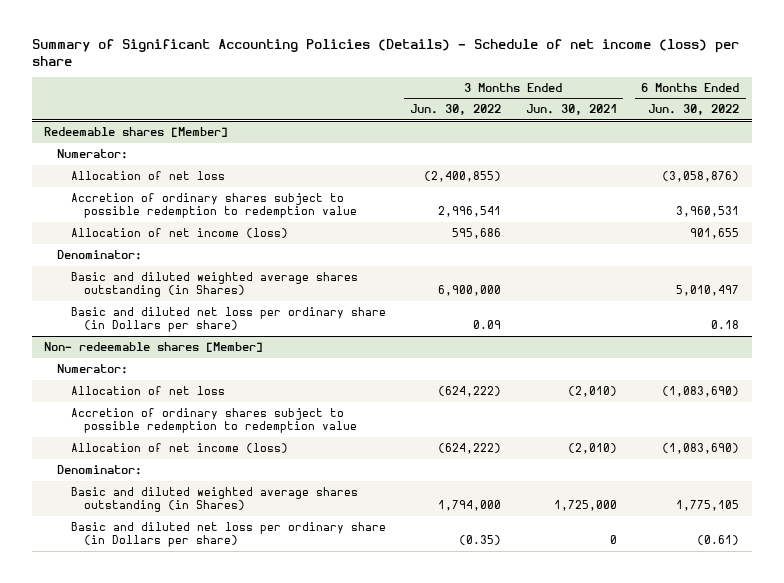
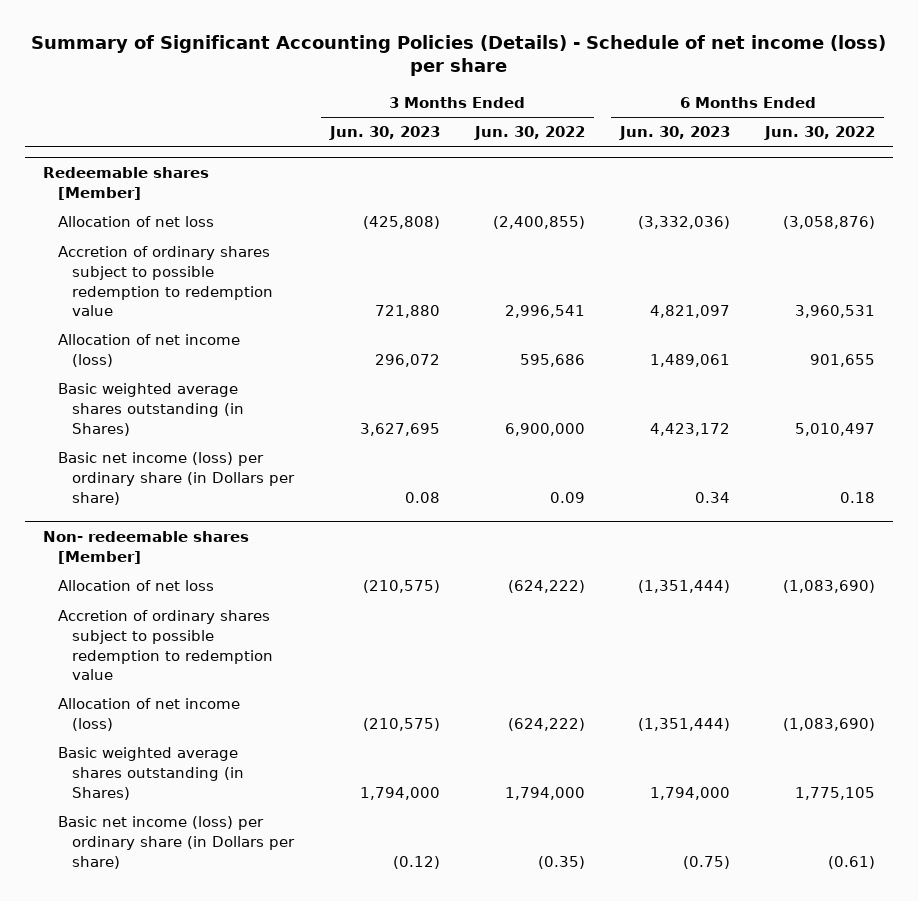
- | 3 Months Ended Jun. 30, 2022 | 3 Months Ended Jun. 30, 2021 | 6 Months Ended Jun. 30, 2022
+ | 3 Months Ended Jun. 30, 2023 | 3 Months Ended Jun. 30, 2022 | 6 Months Ended Jun. 30, 2023 | 6 Months Ended Jun. 30, 2022
@ Redeemable shares [Member]
- Numerator:
- Denominator:
- Basic and diluted weighted average shares outstanding (in Shares) | 6,900,000 | | 5,010,497
- Basic and diluted net loss per ordinary share (in Dollars per share) | 0.09 | | 0.18
+ Basic weighted average shares outstanding (in Shares) | 3,627,695 | 6,900,000 | 4,423,172 | 5,010,497
+ Basic net income (loss) per ordinary share (in Dollars per share) | 0.08 | 0.09 | 0.34 | 0.18
@ Non- redeemable shares [Member]
- Numerator:
- Denominator:
- Basic and diluted weighted average shares outstanding (in Shares) | 1,794,000 | 1,725,000 | 1,775,105
- Basic and diluted net loss per ordinary share (in Dollars per share) | (0.35) | 0 | (0.61)
+ Basic weighted average shares outstanding (in Shares) | 1,794,000 | 1,794,000 | 1,794,000 | 1,775,105
+ Basic net income (loss) per ordinary share (in Dollars per share) | (0.12) | (0.35) | (0.75) | (0.61)

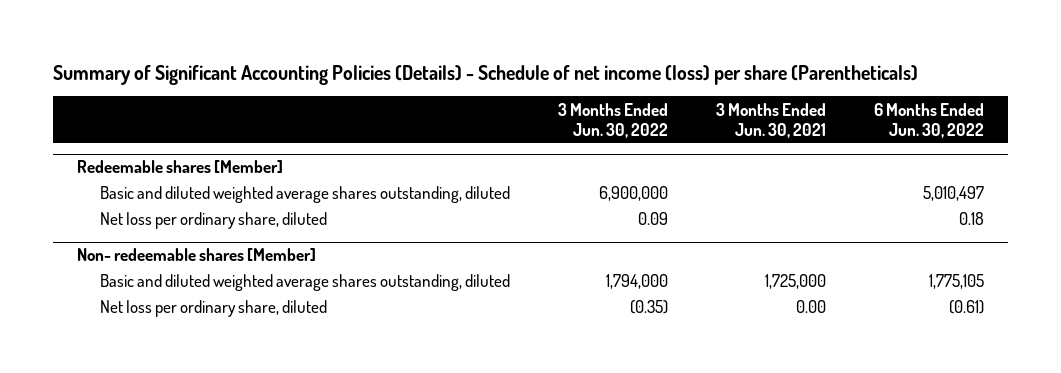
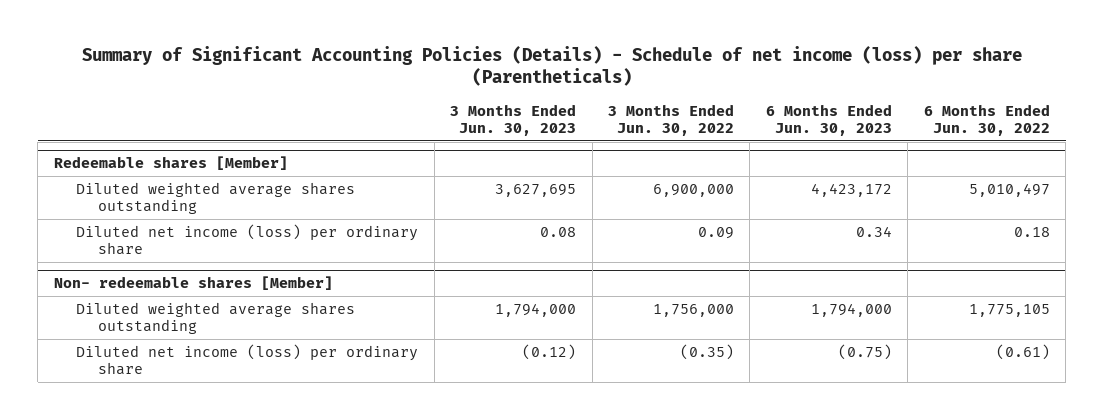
- | 3 Months Ended Jun. 30, 2022 | 3 Months Ended Jun. 30, 2021 | 6 Months Ended Jun. 30, 2022
+ | 3 Months Ended Jun. 30, 2023 | 3 Months Ended Jun. 30, 2022 | 6 Months Ended Jun. 30, 2023 | 6 Months Ended Jun. 30, 2022
@ Redeemable shares [Member]
- Basic and diluted weighted average shares outstanding, diluted | 6,900,000 | | 5,010,497
- Net loss per ordinary share, diluted | 0.09 | | 0.18
+ Diluted weighted average shares outstanding | 3,627,695 | 6,900,000 | 4,423,172 | 5,010,497
+ Diluted net income (loss) per ordinary share | 0.08 | 0.09 | 0.34 | 0.18
@ Non- redeemable shares [Member]
- Basic and diluted weighted average shares outstanding, diluted | 1,794,000 | 1,725,000 | 1,775,105
- Net loss per ordinary share, diluted | (0.35) | 0.00 | (0.61)
+ Diluted weighted average shares outstanding | 1,794,000 | 1,756,000 | 1,794,000 | 1,775,105
+ Diluted net income (loss) per ordinary share | (0.12) | (0.35) | (0.75) | (0.61)

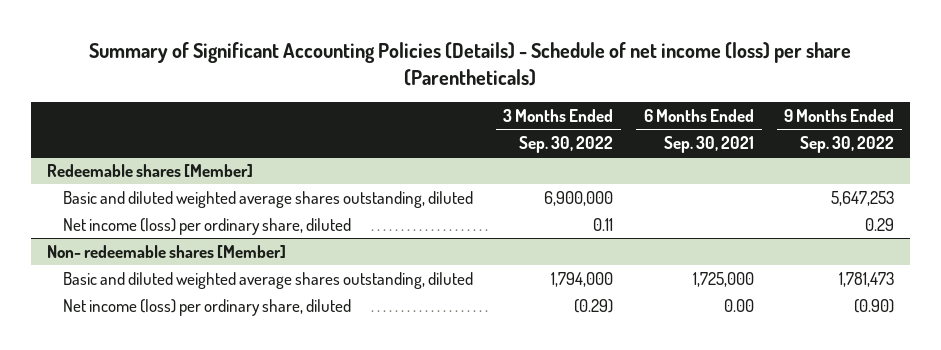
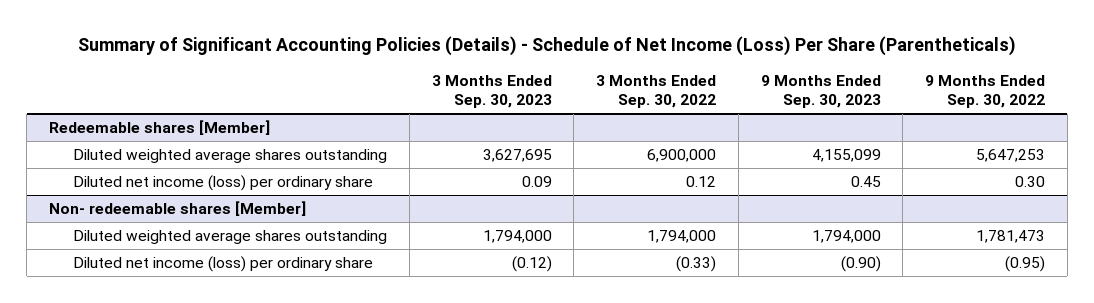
- Summary of Significant Accounting Policies (Details) - Schedule of net income (loss) per share (Parentheticals)
+ Summary of Significant Accounting Policies (Details) - Schedule of Net Income (Loss) Per Share (Parentheticals)
- | 3 Months Ended Sep. 30, 2022 | 6 Months Ended Sep. 30, 2021 | 9 Months Ended Sep. 30, 2022
+ | 3 Months Ended Sep. 30, 2023 | 3 Months Ended Sep. 30, 2022 | 9 Months Ended Sep. 30, 2023 | 9 Months Ended Sep. 30, 2022
@ Redeemable shares [Member]
- Basic and diluted weighted average shares outstanding, diluted | 6,900,000 | | 5,647,253
- Net income (loss) per ordinary share, diluted | 0.11 | | 0.29
+ Diluted weighted average shares outstanding | 3,627,695 | 6,900,000 | 4,155,099 | 5,647,253
+ Diluted net income (loss) per ordinary share | 0.09 | 0.12 | 0.45 | 0.30
@ Non- redeemable shares [Member]
- Basic and diluted weighted average shares outstanding, diluted | 1,794,000 | 1,725,000 | 1,781,473
- Net income (loss) per ordinary share, diluted | (0.29) | 0.00 | (0.90)
+ Diluted weighted average shares outstanding | 1,794,000 | 1,794,000 | 1,794,000 | 1,781,473
+ Diluted net income (loss) per ordinary share | (0.12) | (0.33) | (0.90) | (0.95)

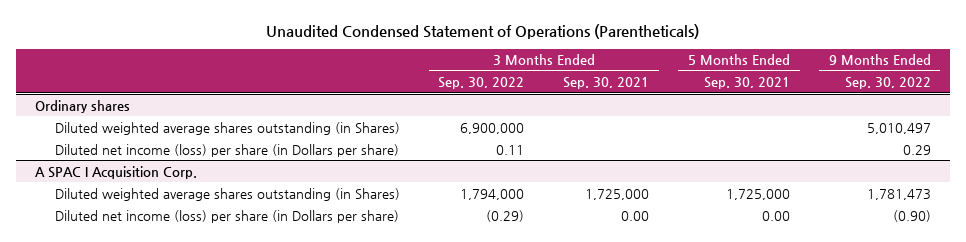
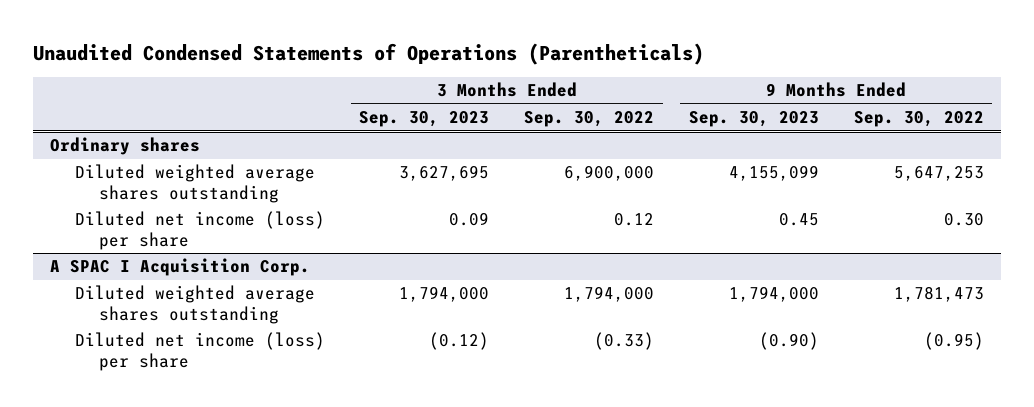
- Unaudited Condensed Statement of Operations (Parentheticals)
+ Unaudited Condensed Statements of Operations (Parentheticals)
- | 3 Months Ended Sep. 30, 2022 | 3 Months Ended Sep. 30, 2021 | 5 Months Ended Sep. 30, 2021 | 9 Months Ended Sep. 30, 2022
+ | 3 Months Ended Sep. 30, 2023 | 3 Months Ended Sep. 30, 2022 | 9 Months Ended Sep. 30, 2023 | 9 Months Ended Sep. 30, 2022
@ Ordinary shares
- Diluted weighted average shares outstanding (in Shares) | 6,900,000 | | | 5,010,497
- Diluted net income (loss) per share (in Dollars per share) | 0.11 | | | 0.29
+ Diluted weighted average shares outstanding | 3,627,695 | 6,900,000 | 4,155,099 | 5,647,253
+ Diluted net income (loss) per share | 0.09 | 0.12 | 0.45 | 0.30
@ A SPAC I Acquisition Corp.
- Diluted weighted average shares outstanding (in Shares) | 1,794,000 | 1,725,000 | 1,725,000 | 1,781,473
- Diluted net income (loss) per share (in Dollars per share) | (0.29) | 0.00 | 0.00 | (0.90)
+ Diluted weighted average shares outstanding | 1,794,000 | 1,794,000 | 1,794,000 | 1,781,473
+ Diluted net income (loss) per share | (0.12) | (0.33) | (0.90) | (0.95)

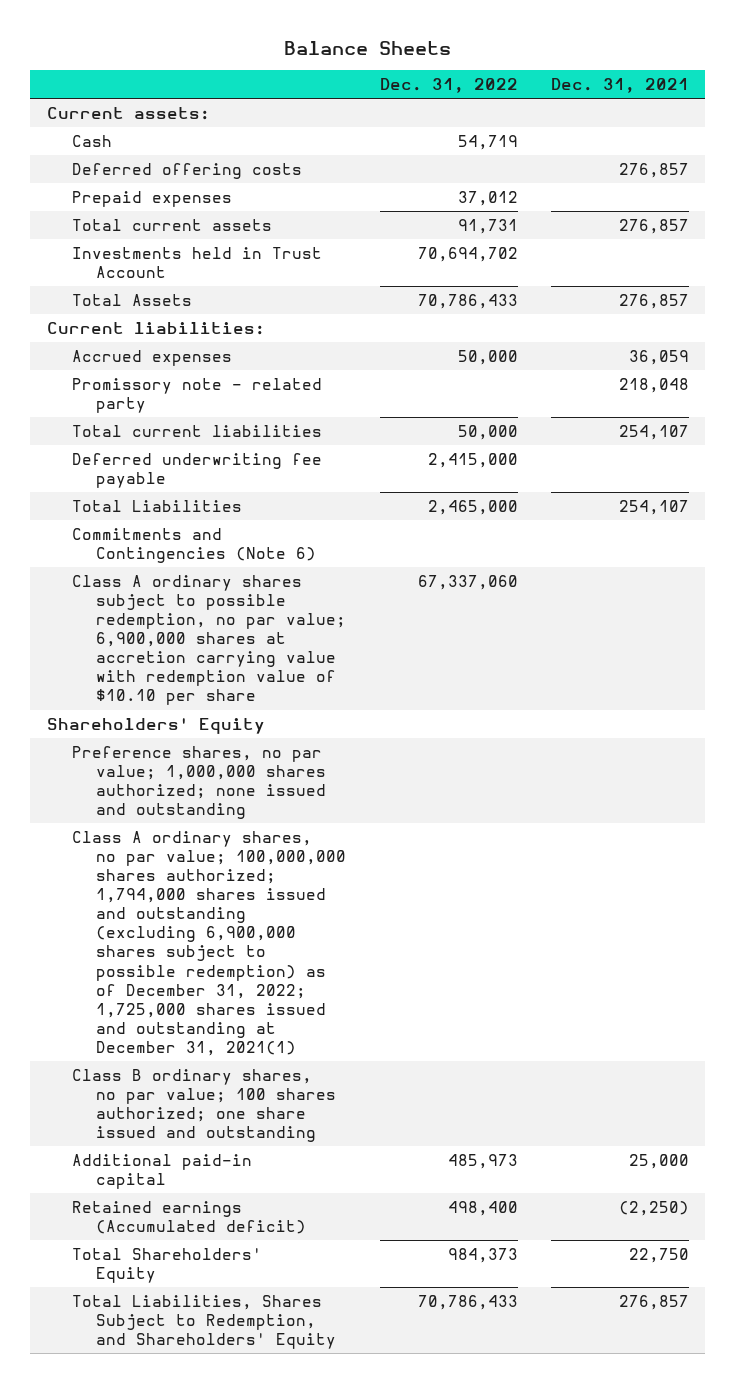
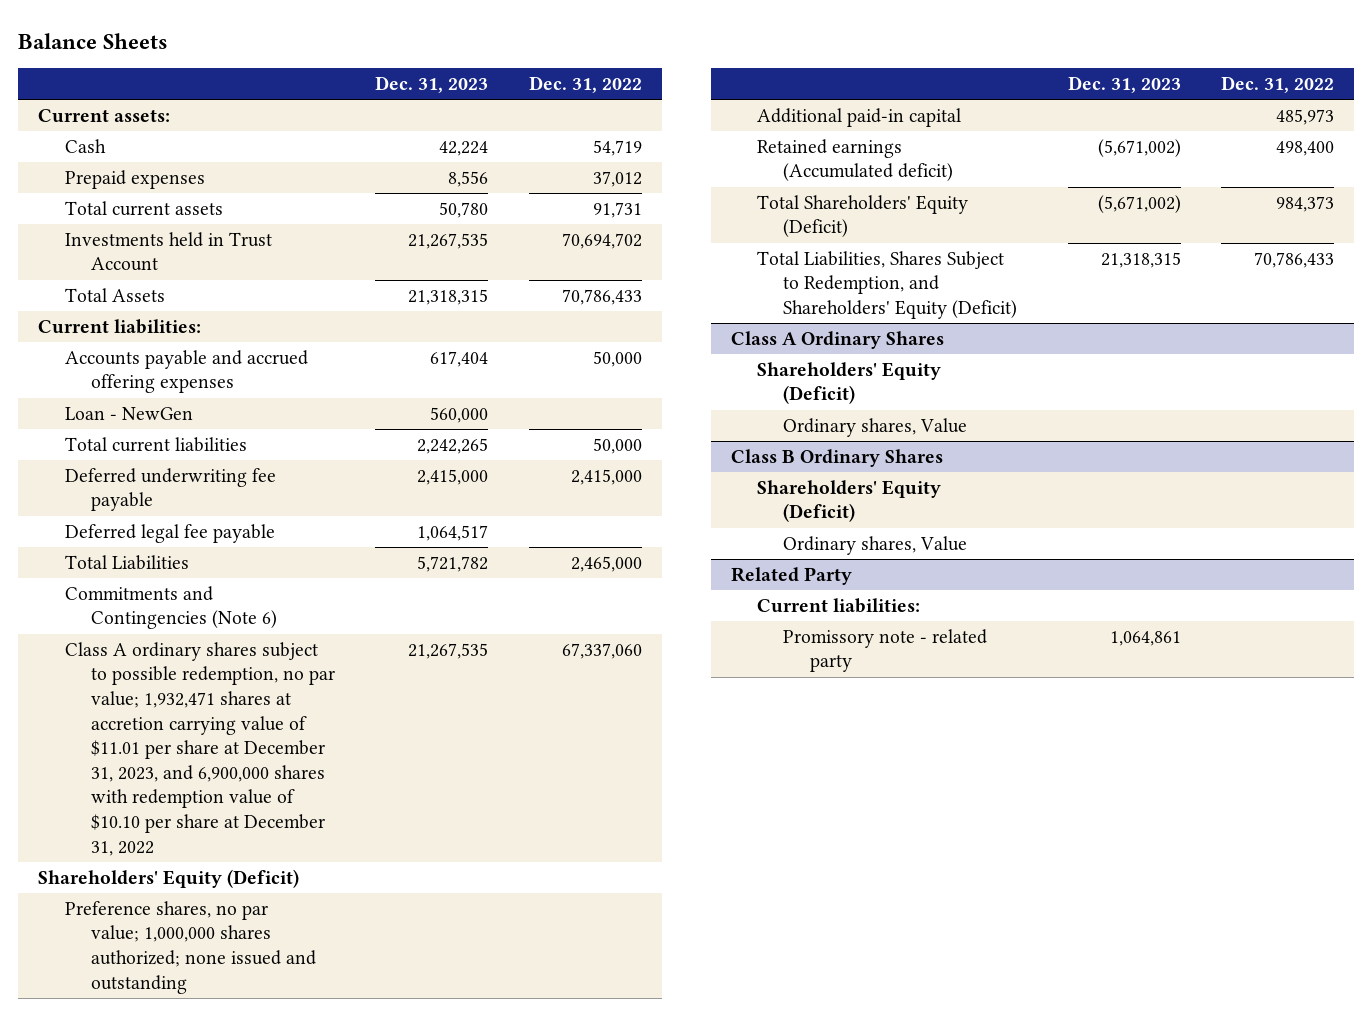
- | Dec. 31, 2022 | Dec. 31, 2021
+ | Dec. 31, 2023 | Dec. 31, 2022
- Deferred offering costs | | 276,857
- Accrued expenses | 50,000 | 36,059
- Promissory note - related party | | 218,048
+ Accounts payable and accrued offering expenses | 617,404 | 50,000
+ Loan - NewGen | 560,000 |
+ Deferred legal fee payable | 1,064,517 |
- Class A ordinary shares subject to possible redemption, no par value; 6,900,000 shares at accretion carrying value with redemption value of $10.10 per share | 67,337,060 |
- Shareholders' Equity
+ Class A ordinary shares subject to possible redemption, no par value; 1,932,471 shares at accretion carrying value of $11.01 per share at December 31, 2023, and 6,900,000 shares with redemption value of $10.10 per share at December 31, 2022 | 21,267,535 | 67,337,060
+ Shareholders' Equity (Deficit)
- Class A ordinary shares, no par value; 100,000,000 shares authorized; 1,794,000 shares issued and outstanding (excluding 6,900,000 shares subject to possible redemption) as of December 31, 2022; 1,725,000 shares issued and outstanding at December 31, 2021(1)
- Class B ordinary shares, no par value; 100 shares authorized; one share issued and outstanding
- Total Shareholders' Equity | 984,373 | 22,750
- Total Liabilities, Shares Subject to Redemption, and Shareholders' Equity | 70,786,433 | 276,857
+ Total Shareholders' Equity (Deficit) | (5,671,002) | 984,373
+ Total Liabilities, Shares Subject to Redemption, and Shareholders' Equity (Deficit) | 21,318,315 | 70,786,433
+ Class A Ordinary Shares
+ Shareholders' Equity (Deficit)
+ Ordinary shares, Value
+ Class B Ordinary Shares
+ Shareholders' Equity (Deficit)
+ Ordinary shares, Value
+ Related Party
+ Current liabilities:
+ Promissory note - related party | 1,064,861 |

